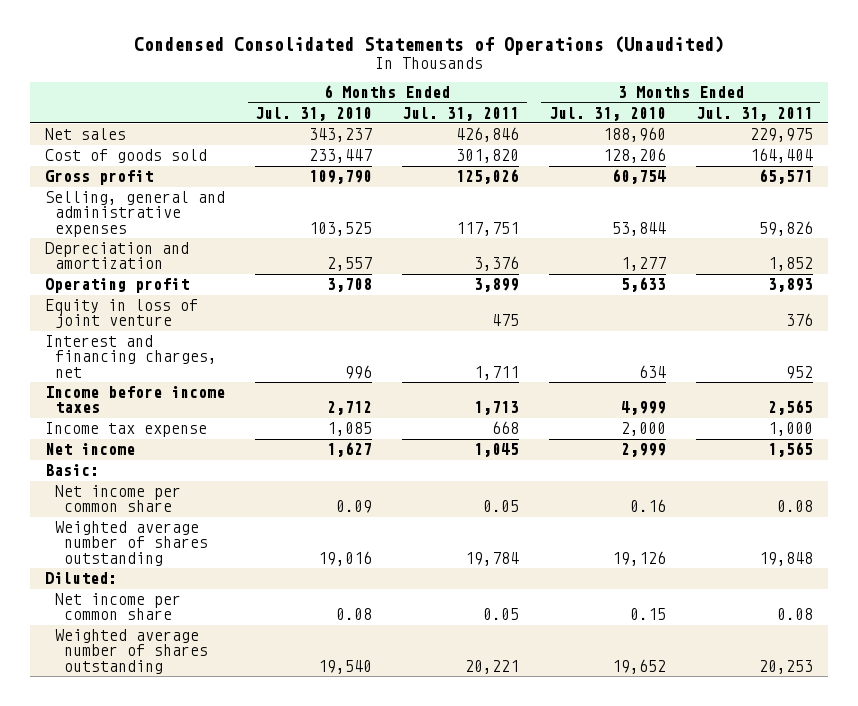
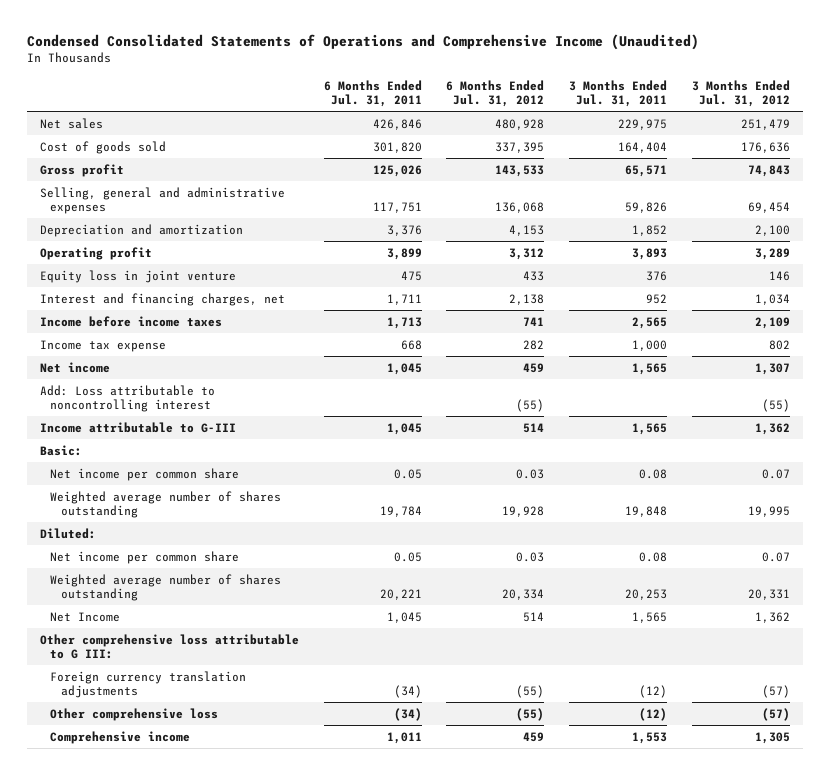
- Condensed Consolidated Statements of Operations (Unaudited)
+ Condensed Consolidated Statements of Operations and Comprehensive Income (Unaudited)
- | 6 Months Ended Jul. 31, 2010 | 6 Months Ended Jul. 31, 2011 | 3 Months Ended Jul. 31, 2010 | 3 Months Ended Jul. 31, 2011
+ | 6 Months Ended Jul. 31, 2011 | 6 Months Ended Jul. 31, 2012 | 3 Months Ended Jul. 31, 2011 | 3 Months Ended Jul. 31, 2012
- Equity in loss of joint venture | | 475 | | 376
+ Equity loss in joint venture | 475 | 433 | 376 | 146
+ Add: Loss attributable to noncontrolling interest | | (55) | | (55)
+ Income attributable to G-III | 1,045 | 514 | 1,565 | 1,362
+ Net Income | 1,045 | 514 | 1,565 | 1,362
+ Other comprehensive loss attributable to G III:
+ Foreign currency translation adjustments | (34) | (55) | (12) | (57)
+ Other comprehensive loss | (34) | (55) | (12) | (57)
+ Comprehensive income | 1,011 | 459 | 1,553 | 1,305

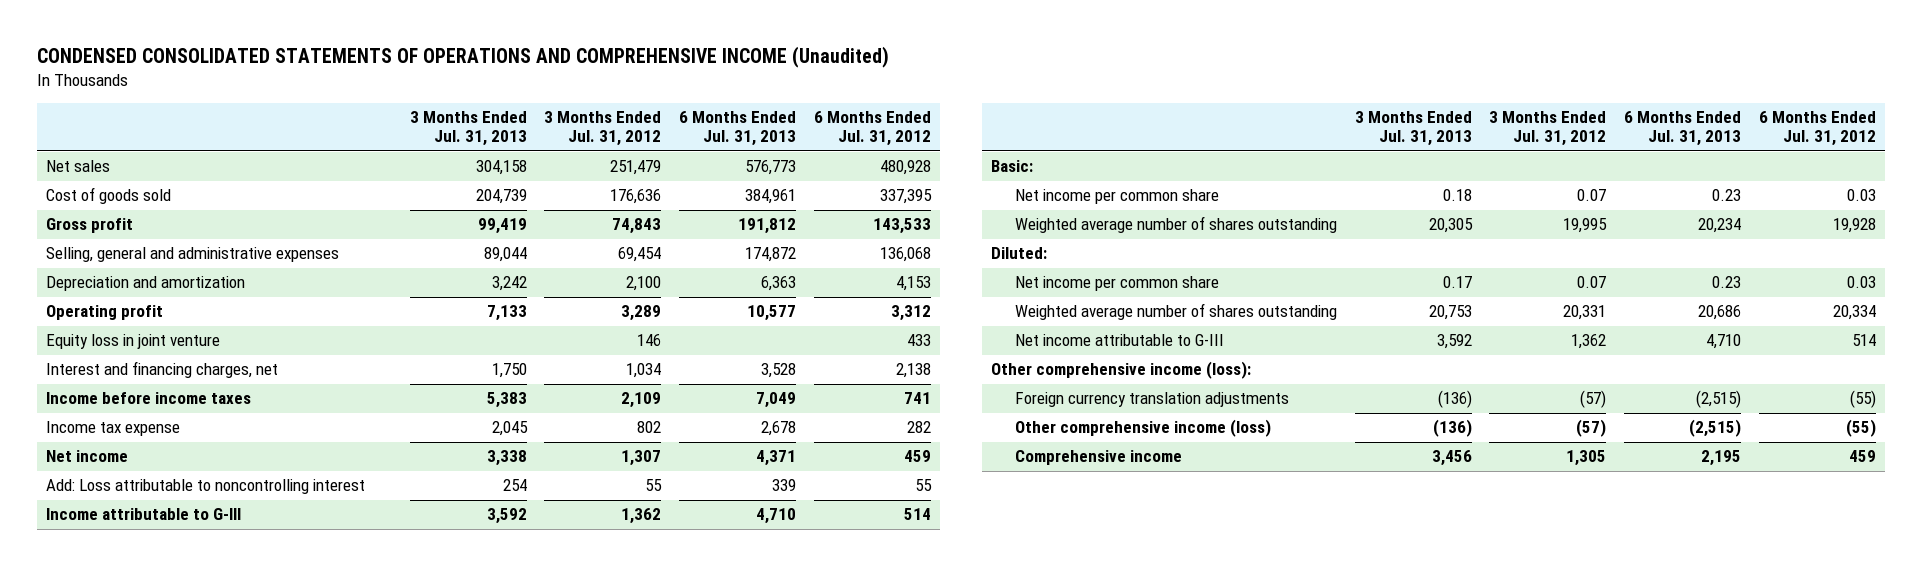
- Condensed Consolidated Statements of Operations and Comprehensive Income (Unaudited)
+ CONDENSED CONSOLIDATED STATEMENTS OF OPERATIONS AND COMPREHENSIVE INCOME (Unaudited)
- | 6 Months Ended Jul. 31, 2011 | 6 Months Ended Jul. 31, 2012 | 3 Months Ended Jul. 31, 2011 | 3 Months Ended Jul. 31, 2012
+ | 3 Months Ended Jul. 31, 2013 | 3 Months Ended Jul. 31, 2012 | 6 Months Ended Jul. 31, 2013 | 6 Months Ended Jul. 31, 2012
- Add: Loss attributable to noncontrolling interest | | (55) | | (55)
+ Add: Loss attributable to noncontrolling interest | 254 | 55 | 339 | 55
- Net Income | 1,045 | 514 | 1,565 | 1,362
- Other comprehensive loss attributable to G III:
+ Net income attributable to G-III | 3,592 | 1,362 | 4,710 | 514
+ Other comprehensive income (loss):
- Other comprehensive loss | (34) | (55) | (12) | (57)
+ Other comprehensive income (loss) | (136) | (57) | (2,515) | (55)

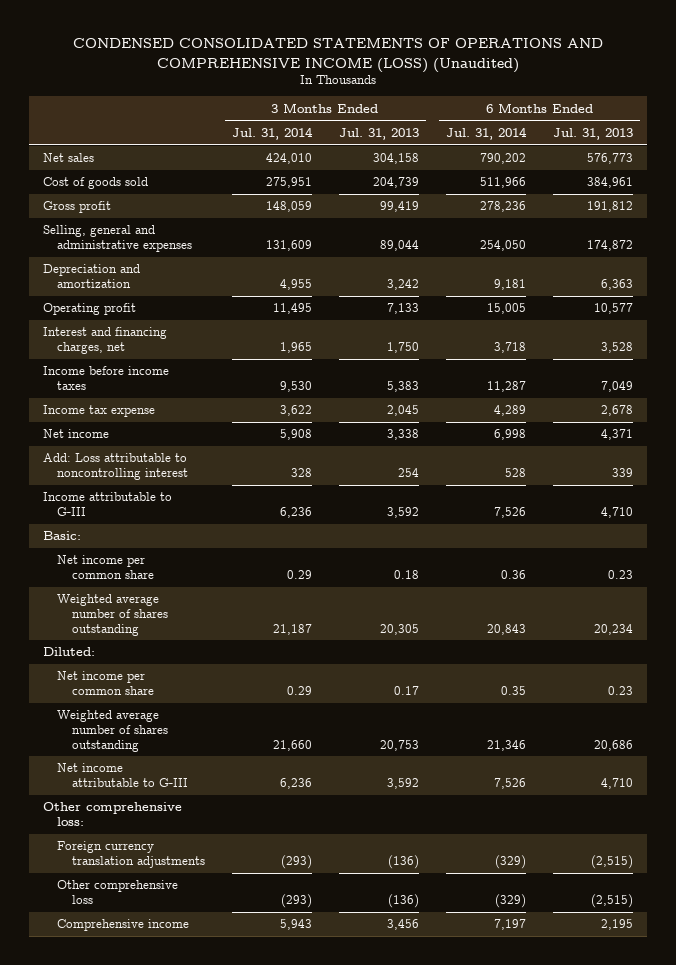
- CONDENSED CONSOLIDATED STATEMENTS OF OPERATIONS AND COMPREHENSIVE INCOME (Unaudited)
+ CONDENSED CONSOLIDATED STATEMENTS OF OPERATIONS AND COMPREHENSIVE INCOME (LOSS) (Unaudited)
- | 3 Months Ended Jul. 31, 2013 | 3 Months Ended Jul. 31, 2012 | 6 Months Ended Jul. 31, 2013 | 6 Months Ended Jul. 31, 2012
+ | 3 Months Ended Jul. 31, 2014 | 3 Months Ended Jul. 31, 2013 | 6 Months Ended Jul. 31, 2014 | 6 Months Ended Jul. 31, 2013
- Equity loss in joint venture | | 146 | | 433
- Other comprehensive income (loss):
+ Other comprehensive loss:
- Other comprehensive income (loss) | (136) | (57) | (2,515) | (55)
+ Other comprehensive loss | (293) | (136) | (329) | (2,515)

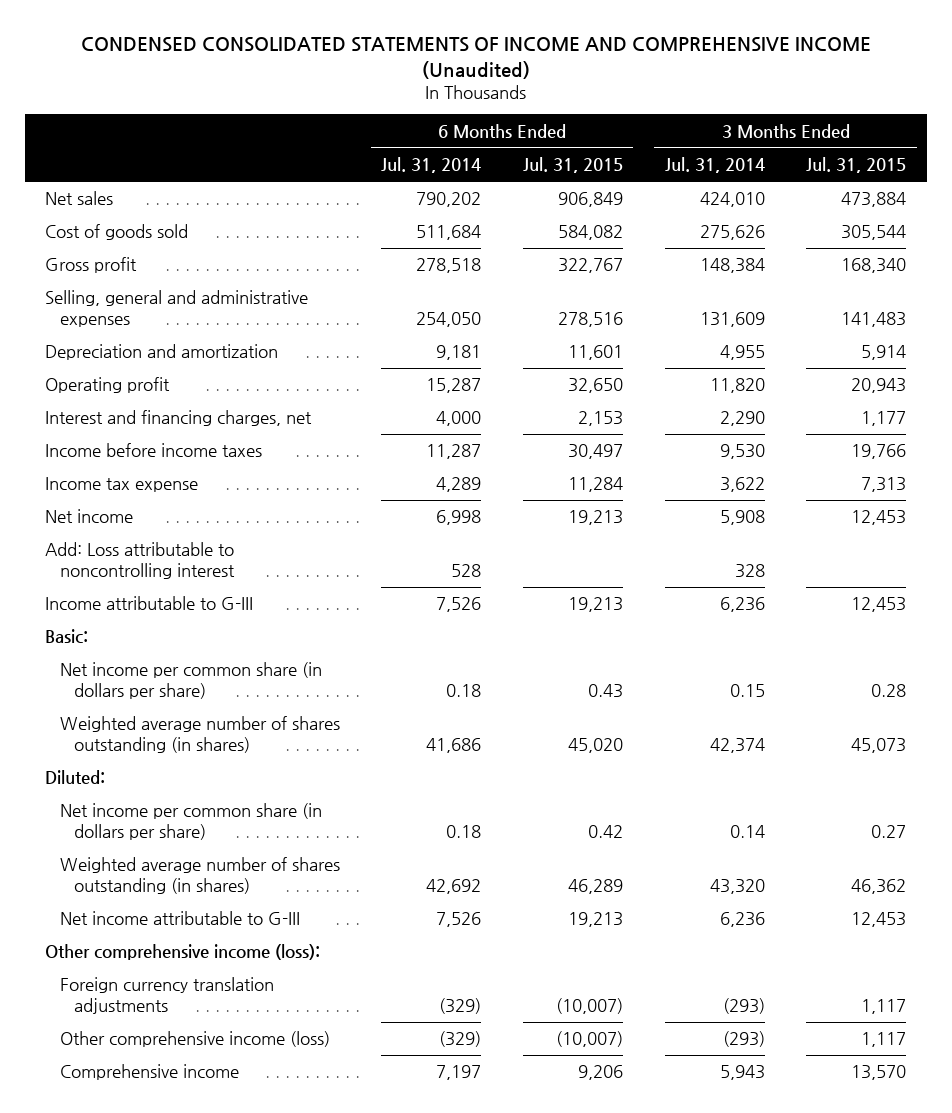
- CONDENSED CONSOLIDATED STATEMENTS OF OPERATIONS AND COMPREHENSIVE INCOME (LOSS) (Unaudited)
+ CONDENSED CONSOLIDATED STATEMENTS OF INCOME AND COMPREHENSIVE INCOME (Unaudited)
- | 3 Months Ended Jul. 31, 2014 | 3 Months Ended Jul. 31, 2013 | 6 Months Ended Jul. 31, 2014 | 6 Months Ended Jul. 31, 2013
+ | 6 Months Ended Jul. 31, 2014 | 6 Months Ended Jul. 31, 2015 | 3 Months Ended Jul. 31, 2014 | 3 Months Ended Jul. 31, 2015
- Cost of goods sold | 275,951 | 204,739 | 511,966 | 384,961
- Gross profit | 148,059 | 99,419 | 278,236 | 191,812
+ Cost of goods sold | 511,684 | 584,082 | 275,626 | 305,544
+ Gross profit | 278,518 | 322,767 | 148,384 | 168,340
- Operating profit | 11,495 | 7,133 | 15,005 | 10,577
- Interest and financing charges, net | 1,965 | 1,750 | 3,718 | 3,528
+ Operating profit | 15,287 | 32,650 | 11,820 | 20,943
+ Interest and financing charges, net | 4,000 | 2,153 | 2,290 | 1,177
- Net income per common share | 0.29 | 0.18 | 0.36 | 0.23
- Weighted average number of shares outstanding | 21,187 | 20,305 | 20,843 | 20,234
+ Net income per common share (in dollars per share) | 0.18 | 0.43 | 0.15 | 0.28
+ Weighted average number of shares outstanding (in shares) | 41,686 | 45,020 | 42,374 | 45,073
- Net income per common share | 0.29 | 0.17 | 0.35 | 0.23
- Weighted average number of shares outstanding | 21,660 | 20,753 | 21,346 | 20,686
+ Net income per common share (in dollars per share) | 0.18 | 0.42 | 0.14 | 0.27
+ Weighted average number of shares outstanding (in shares) | 42,692 | 46,289 | 43,320 | 46,362
- Other comprehensive loss:
+ Other comprehensive income (loss):
- Other comprehensive loss | (293) | (136) | (329) | (2,515)
+ Other comprehensive income (loss) | (329) | (10,007) | (293) | 1,117

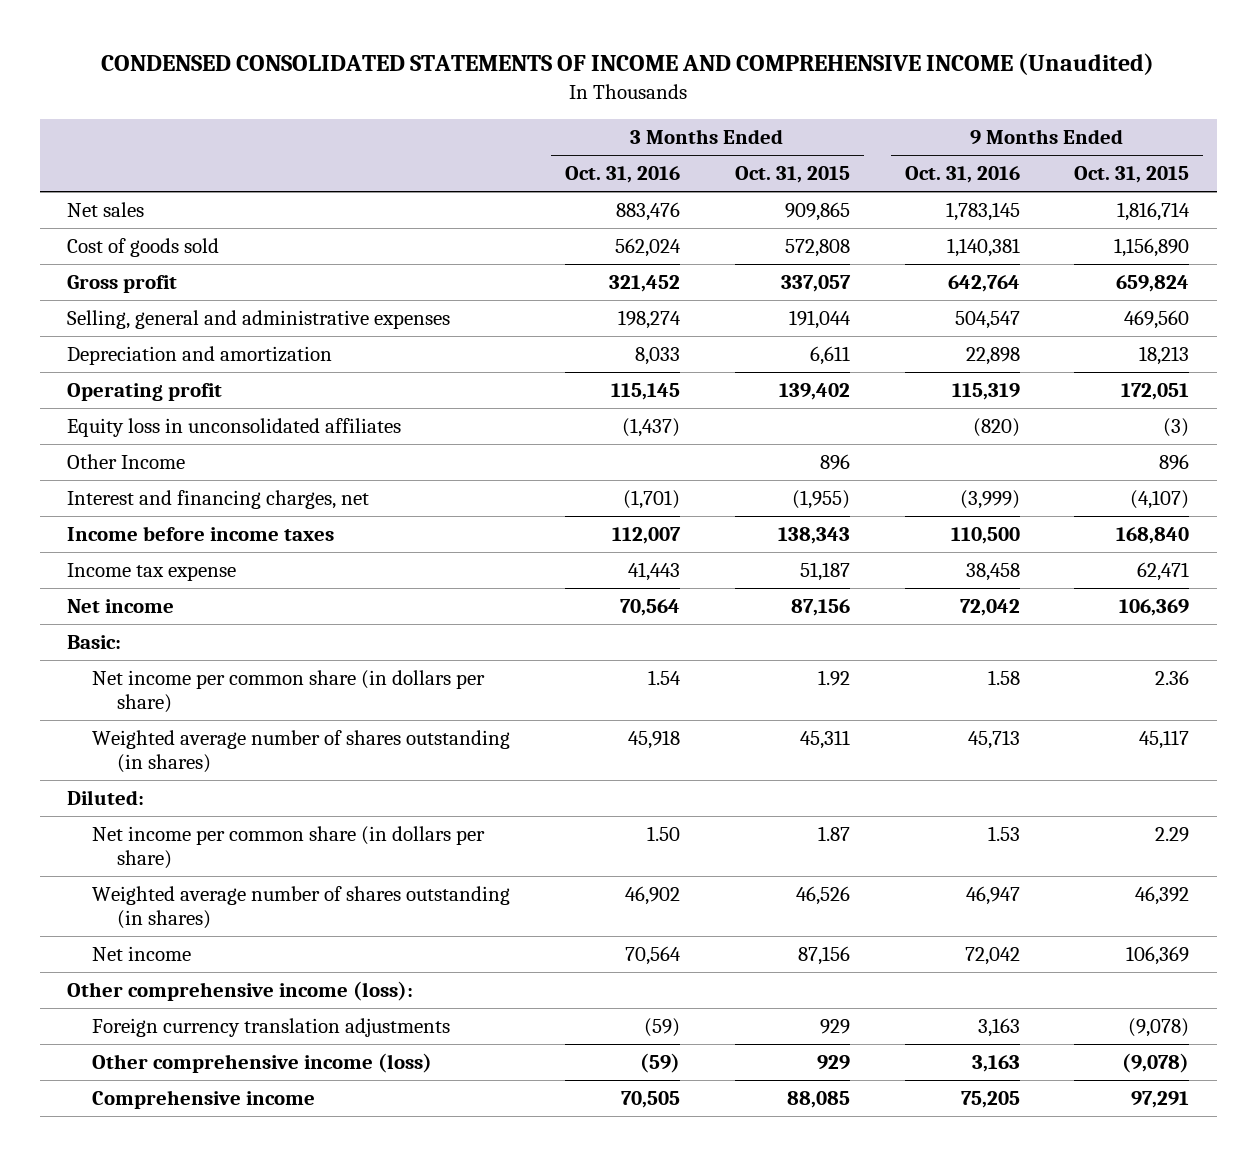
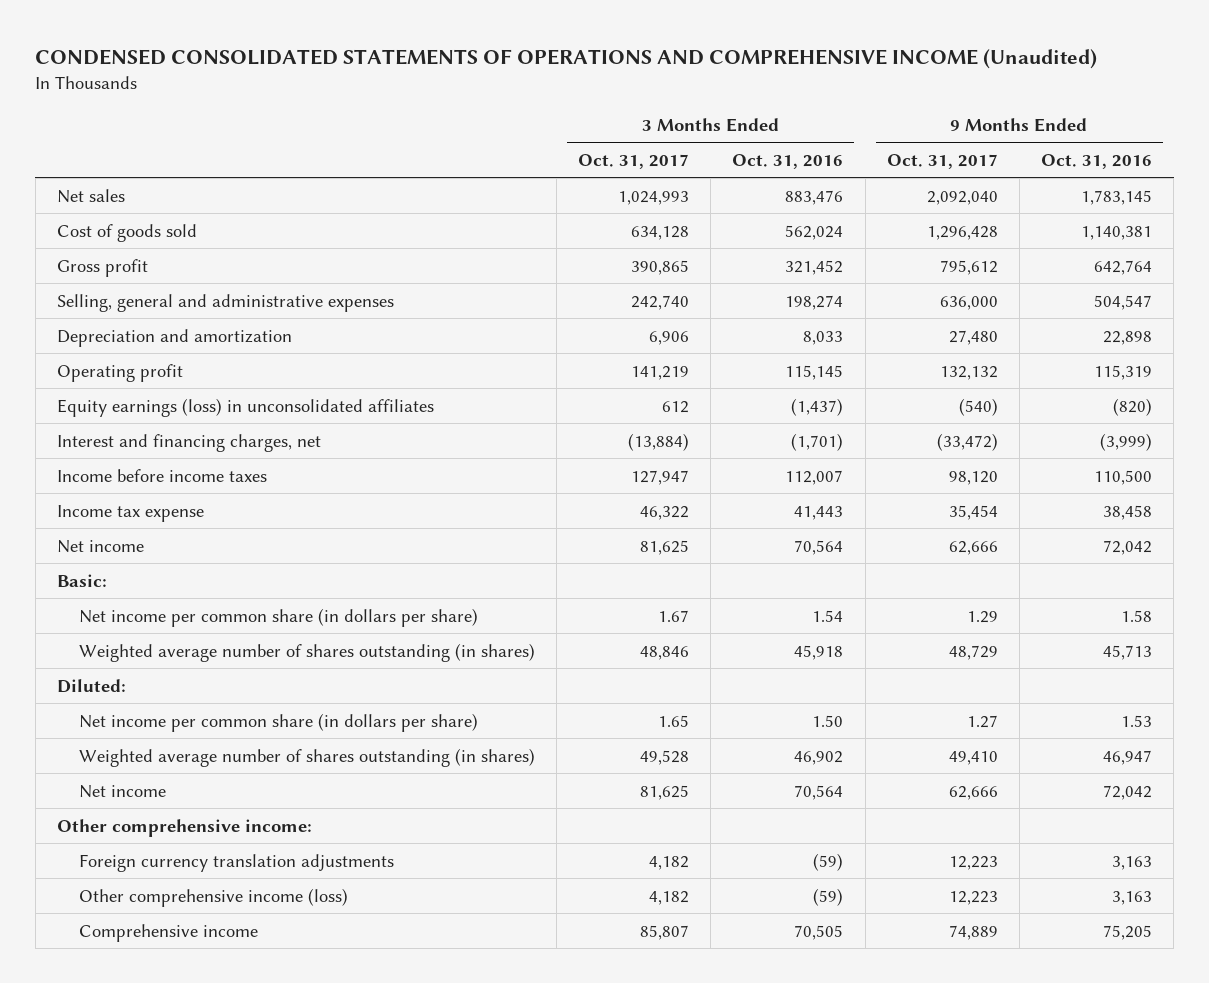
- CONDENSED CONSOLIDATED STATEMENTS OF INCOME AND COMPREHENSIVE INCOME (Unaudited)
+ CONDENSED CONSOLIDATED STATEMENTS OF OPERATIONS AND COMPREHENSIVE INCOME (Unaudited)
- | 3 Months Ended Oct. 31, 2016 | 3 Months Ended Oct. 31, 2015 | 9 Months Ended Oct. 31, 2016 | 9 Months Ended Oct. 31, 2015
+ | 3 Months Ended Oct. 31, 2017 | 3 Months Ended Oct. 31, 2016 | 9 Months Ended Oct. 31, 2017 | 9 Months Ended Oct. 31, 2016
- Equity loss in unconsolidated affiliates | (1,437) | | (820) | (3)
- Other Income | | 896 | | 896
+ Equity earnings (loss) in unconsolidated affiliates | 612 | (1,437) | (540) | (820)
- Other comprehensive income (loss):
+ Other comprehensive income:

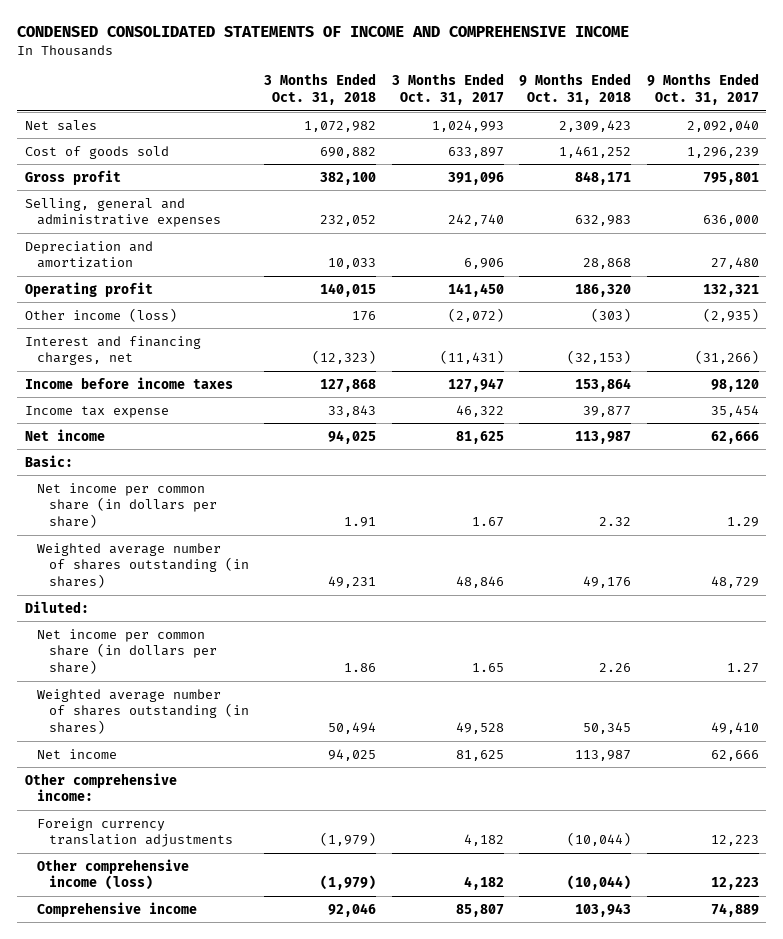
- CONDENSED CONSOLIDATED STATEMENTS OF OPERATIONS AND COMPREHENSIVE INCOME (Unaudited)
+ CONDENSED CONSOLIDATED STATEMENTS OF INCOME AND COMPREHENSIVE INCOME
- | 3 Months Ended Oct. 31, 2017 | 3 Months Ended Oct. 31, 2016 | 9 Months Ended Oct. 31, 2017 | 9 Months Ended Oct. 31, 2016
+ | 3 Months Ended Oct. 31, 2018 | 3 Months Ended Oct. 31, 2017 | 9 Months Ended Oct. 31, 2018 | 9 Months Ended Oct. 31, 2017
- Cost of goods sold | 634,128 | 562,024 | 1,296,428 | 1,140,381
- Gross profit | 390,865 | 321,452 | 795,612 | 642,764
+ Cost of goods sold | 690,882 | 633,897 | 1,461,252 | 1,296,239
+ Gross profit | 382,100 | 391,096 | 848,171 | 795,801
- Operating profit | 141,219 | 115,145 | 132,132 | 115,319
- Equity earnings (loss) in unconsolidated affiliates | 612 | (1,437) | (540) | (820)
- Interest and financing charges, net | (13,884) | (1,701) | (33,472) | (3,999)
+ Operating profit | 140,015 | 141,450 | 186,320 | 132,321
+ Other income (loss) | 176 | (2,072) | (303) | (2,935)
+ Interest and financing charges, net | (12,323) | (11,431) | (32,153) | (31,266)

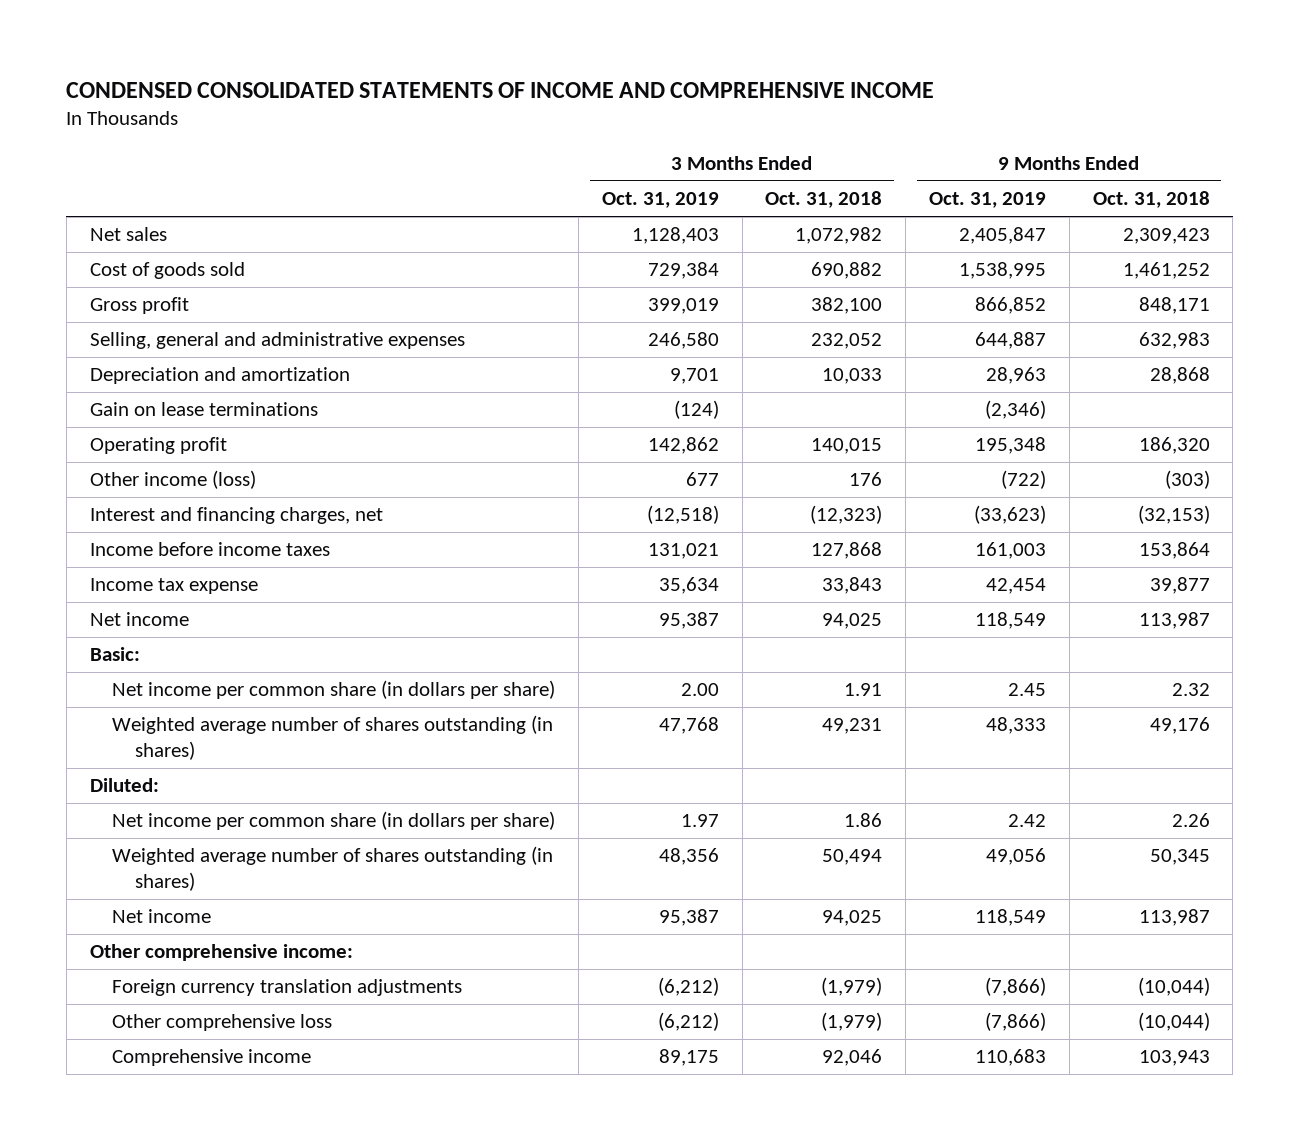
- | 3 Months Ended Oct. 31, 2018 | 3 Months Ended Oct. 31, 2017 | 9 Months Ended Oct. 31, 2018 | 9 Months Ended Oct. 31, 2017
+ | 3 Months Ended Oct. 31, 2019 | 3 Months Ended Oct. 31, 2018 | 9 Months Ended Oct. 31, 2019 | 9 Months Ended Oct. 31, 2018
+ Gain on lease terminations | (124) | | (2,346) |
- Other comprehensive income (loss) | (1,979) | 4,182 | (10,044) | 12,223
+ Other comprehensive loss | (6,212) | (1,979) | (7,866) | (10,044)

